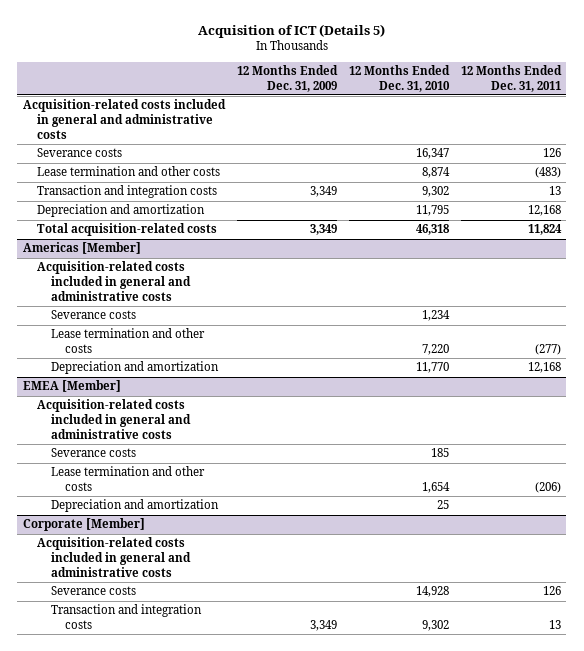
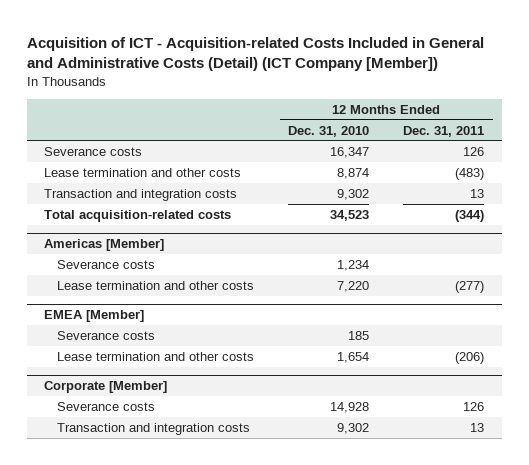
- Acquisition of ICT (Details 5)
+ Acquisition of ICT - Acquisition-related Costs Included in General and Administrative Costs (Detail) (ICT Company [Member])
- | 12 Months Ended Dec. 31, 2009 | 12 Months Ended Dec. 31, 2010 | 12 Months Ended Dec. 31, 2011
+ | 12 Months Ended Dec. 31, 2010 | 12 Months Ended Dec. 31, 2011
- Acquisition-related costs included in general and administrative costs
- Depreciation and amortization | | 11,795 | 12,168
- Total acquisition-related costs | 3,349 | 46,318 | 11,824
+ Total acquisition-related costs | 34,523 | (344)
@ Americas [Member]
- Acquisition-related costs included in general and administrative costs
- Depreciation and amortization | | 11,770 | 12,168
@ EMEA [Member]
- Acquisition-related costs included in general and administrative costs
- Depreciation and amortization | | 25 |
@ Corporate [Member]
- Acquisition-related costs included in general and administrative costs

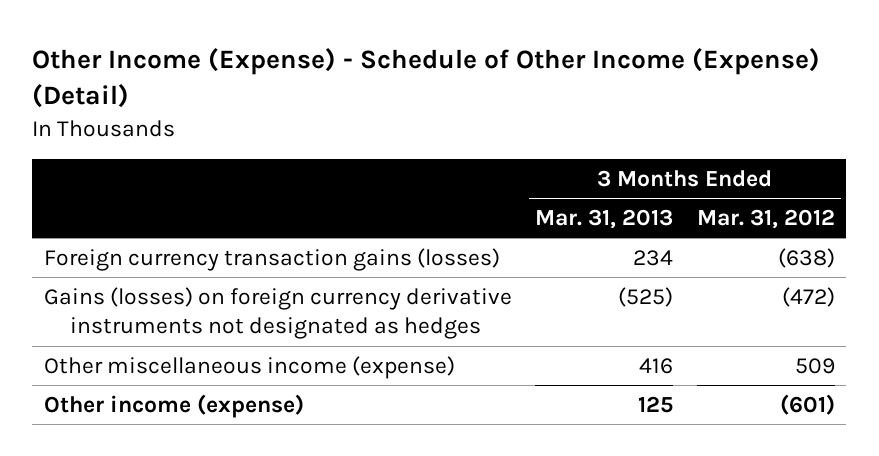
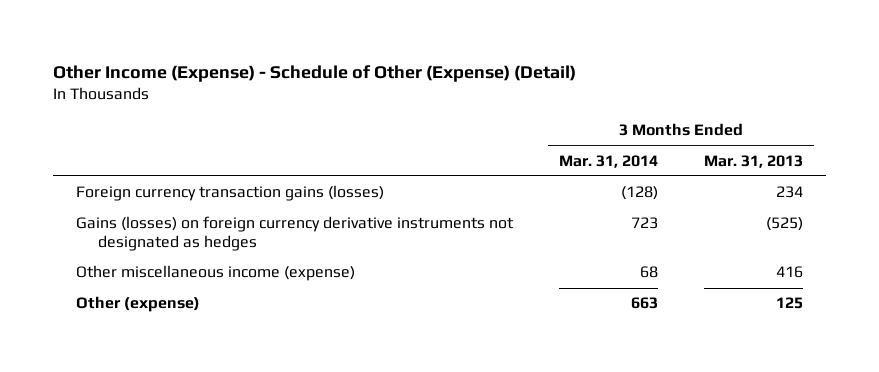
- Other Income (Expense) - Schedule of Other Income (Expense) (Detail)
+ Other Income (Expense) - Schedule of Other (Expense) (Detail)
- | 3 Months Ended Mar. 31, 2013 | 3 Months Ended Mar. 31, 2012
+ | 3 Months Ended Mar. 31, 2014 | 3 Months Ended Mar. 31, 2013
- Other income (expense) | 125 | (601)
+ Other (expense) | 663 | 125

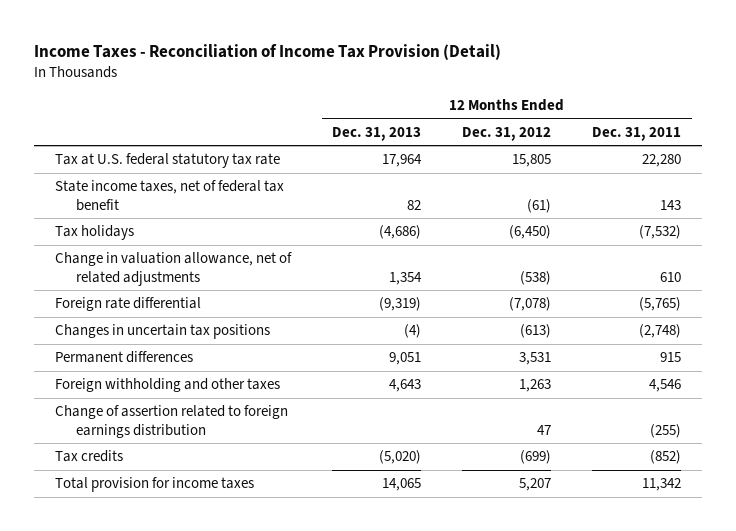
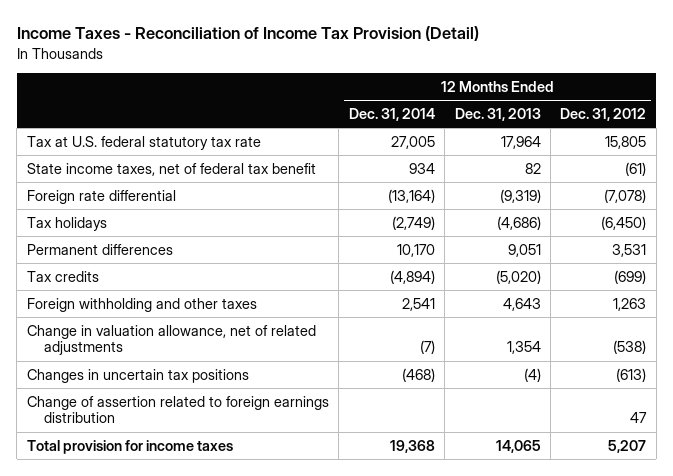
- | 12 Months Ended Dec. 31, 2013 | 12 Months Ended Dec. 31, 2012 | 12 Months Ended Dec. 31, 2011
+ | 12 Months Ended Dec. 31, 2014 | 12 Months Ended Dec. 31, 2013 | 12 Months Ended Dec. 31, 2012
moved down: Tax holidays | (2,749) | (4,686) | (6,450)
moved up: Tax credits | (4,894) | (5,020) | (699)
moved down: Change in valuation allowance, net of related adjustments | (7) | 1,354 | (538)
moved down: Changes in uncertain tax positions | (468) | (4) | (613)

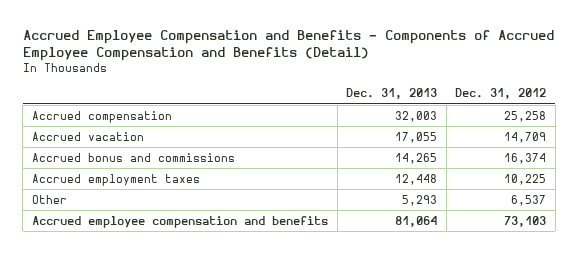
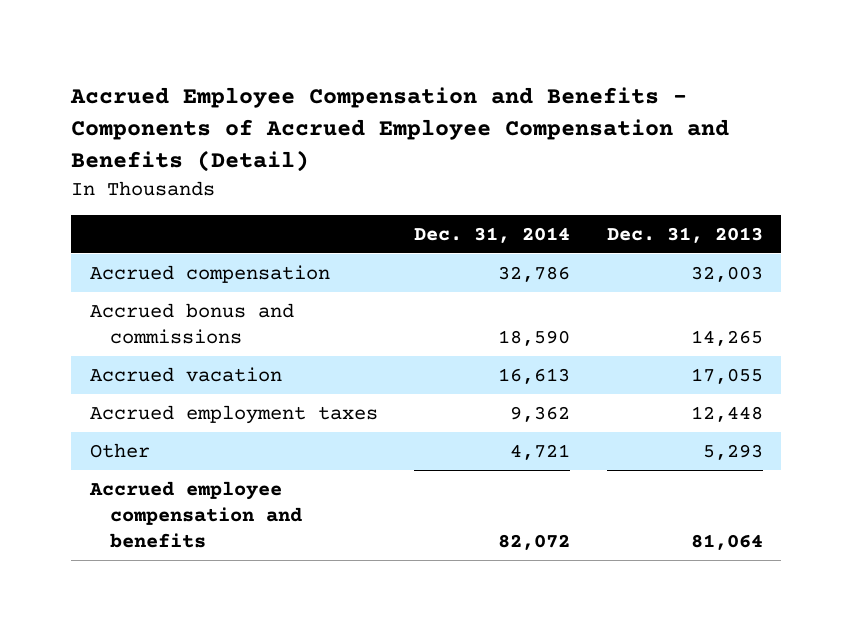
- | Dec. 31, 2013 | Dec. 31, 2012
+ | Dec. 31, 2014 | Dec. 31, 2013
moved down: Accrued vacation | 16,613 | 17,055

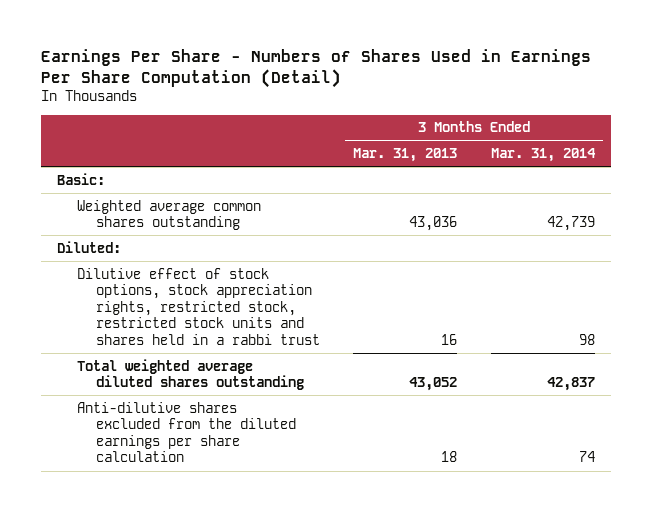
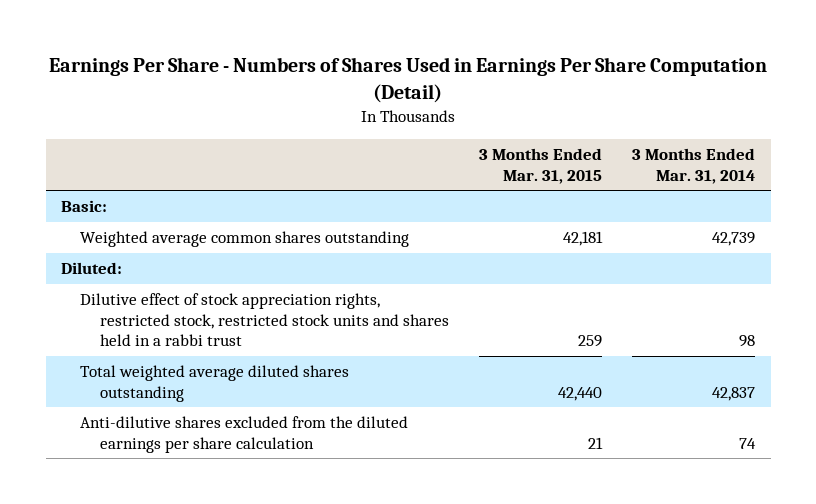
- | 3 Months Ended Mar. 31, 2013 | 3 Months Ended Mar. 31, 2014
+ | 3 Months Ended Mar. 31, 2015 | 3 Months Ended Mar. 31, 2014
- Dilutive effect of stock options, stock appreciation rights, restricted stock, restricted stock units and shares held in a rabbi trust | 16 | 98
+ Dilutive effect of stock appreciation rights, restricted stock, restricted stock units and shares held in a rabbi trust | 259 | 98

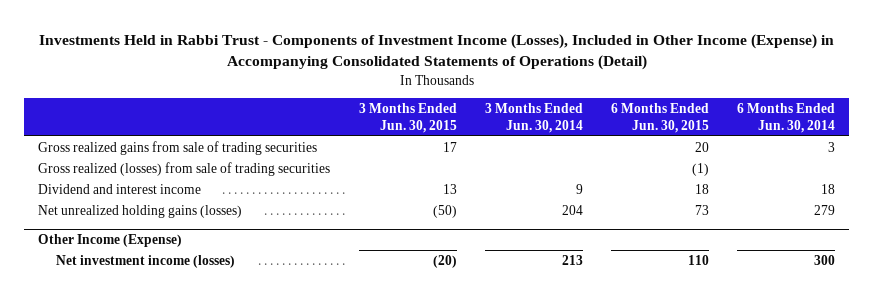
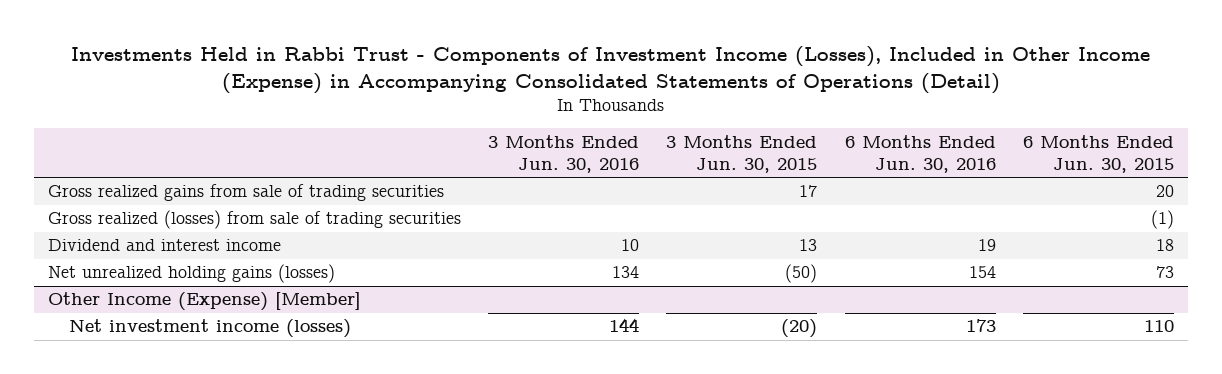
- | 3 Months Ended Jun. 30, 2015 | 3 Months Ended Jun. 30, 2014 | 6 Months Ended Jun. 30, 2015 | 6 Months Ended Jun. 30, 2014
+ | 3 Months Ended Jun. 30, 2016 | 3 Months Ended Jun. 30, 2015 | 6 Months Ended Jun. 30, 2016 | 6 Months Ended Jun. 30, 2015
- Other Income (Expense)
+ Other Income (Expense) [Member]

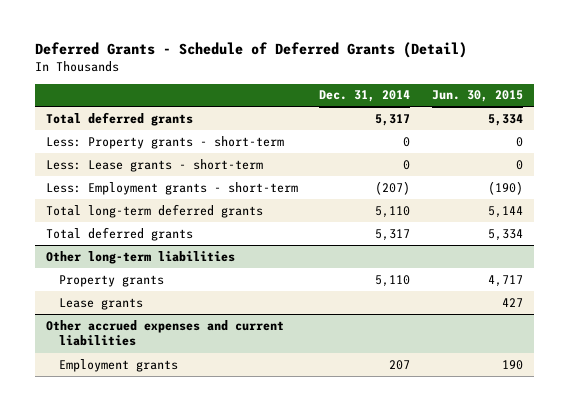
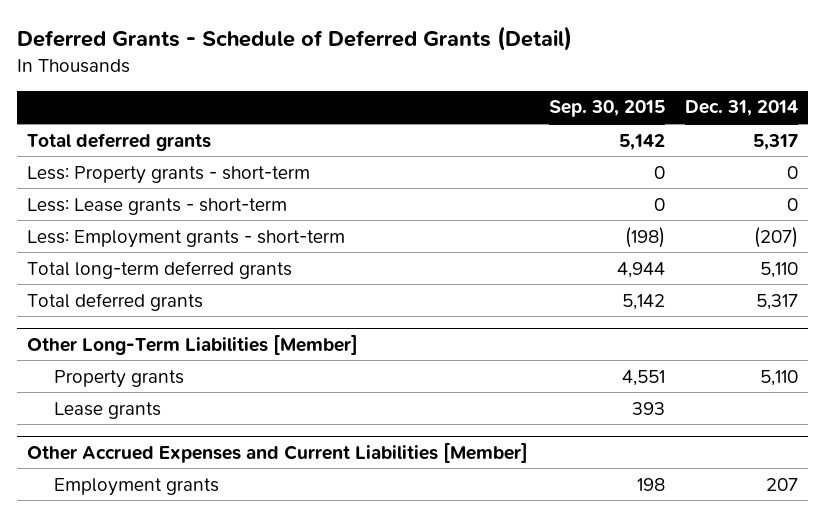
- | Dec. 31, 2014 | Jun. 30, 2015
+ | Sep. 30, 2015 | Dec. 31, 2014
- Other long-term liabilities
+ Other Long-Term Liabilities [Member]
- Other accrued expenses and current liabilities
+ Other Accrued Expenses and Current Liabilities [Member]

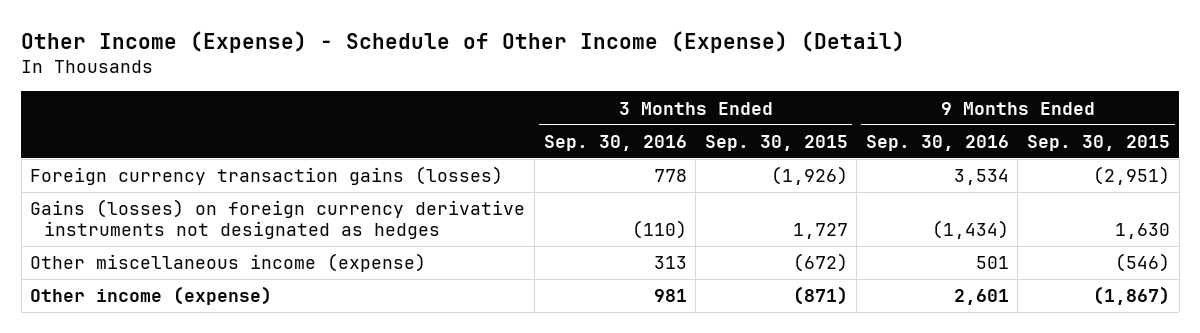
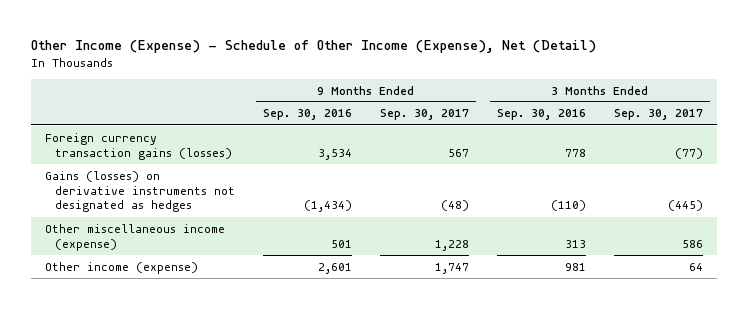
- Other Income (Expense) - Schedule of Other Income (Expense) (Detail)
+ Other Income (Expense) - Schedule of Other Income (Expense), Net (Detail)
- | 3 Months Ended Sep. 30, 2016 | 3 Months Ended Sep. 30, 2015 | 9 Months Ended Sep. 30, 2016 | 9 Months Ended Sep. 30, 2015
+ | 9 Months Ended Sep. 30, 2016 | 9 Months Ended Sep. 30, 2017 | 3 Months Ended Sep. 30, 2016 | 3 Months Ended Sep. 30, 2017
- Gains (losses) on foreign currency derivative instruments not designated as hedges | (110) | 1,727 | (1,434) | 1,630
+ Gains (losses) on derivative instruments not designated as hedges | (1,434) | (48) | (110) | (445)

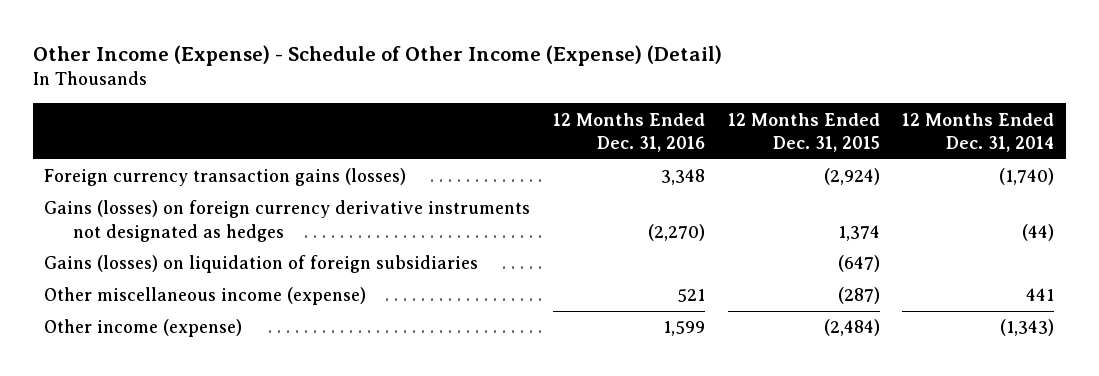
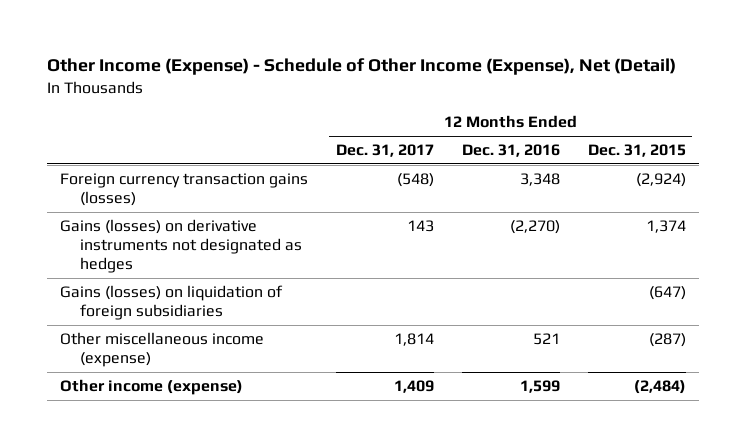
- Other Income (Expense) - Schedule of Other Income (Expense) (Detail)
+ Other Income (Expense) - Schedule of Other Income (Expense), Net (Detail)
- | 12 Months Ended Dec. 31, 2016 | 12 Months Ended Dec. 31, 2015 | 12 Months Ended Dec. 31, 2014
+ | 12 Months Ended Dec. 31, 2017 | 12 Months Ended Dec. 31, 2016 | 12 Months Ended Dec. 31, 2015
- Gains (losses) on foreign currency derivative instruments not designated as hedges | (2,270) | 1,374 | (44)
+ Gains (losses) on derivative instruments not designated as hedges | 143 | (2,270) | 1,374

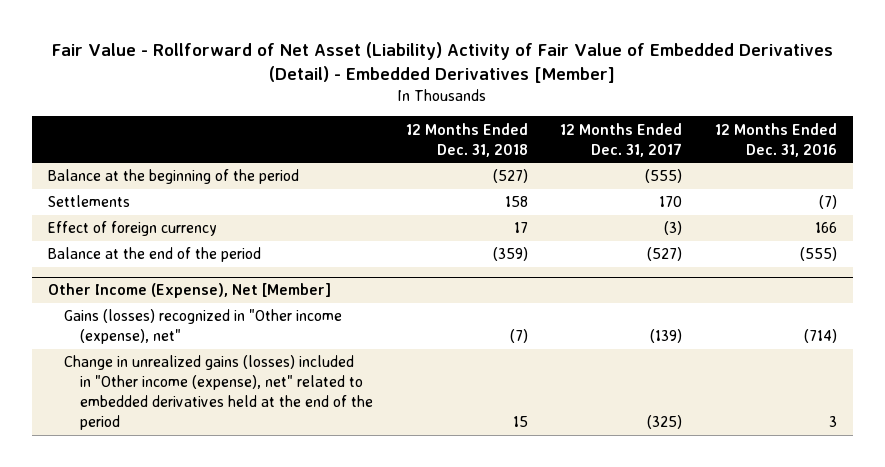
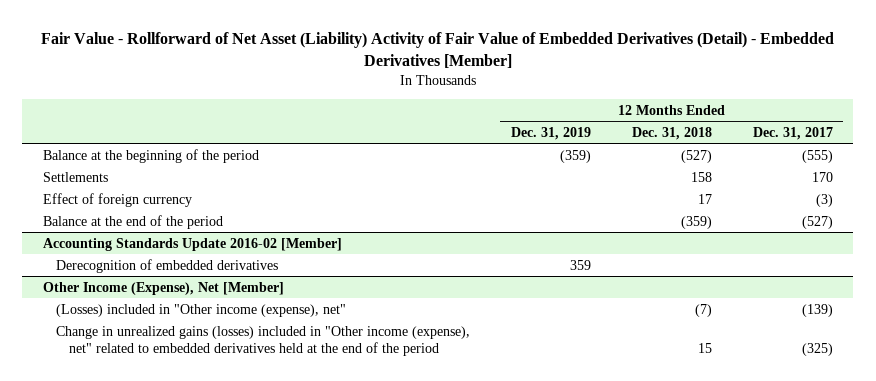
- | 12 Months Ended Dec. 31, 2018 | 12 Months Ended Dec. 31, 2017 | 12 Months Ended Dec. 31, 2016
+ | 12 Months Ended Dec. 31, 2019 | 12 Months Ended Dec. 31, 2018 | 12 Months Ended Dec. 31, 2017
+ Accounting Standards Update 2016-02 [Member]
+ Derecognition of embedded derivatives | 359 | |
@ Other Income (Expense), Net [Member]
- Gains (losses) recognized in "Other income (expense), net" | (7) | (139) | (714)
+ (Losses) included in "Other income (expense), net" | | (7) | (139)

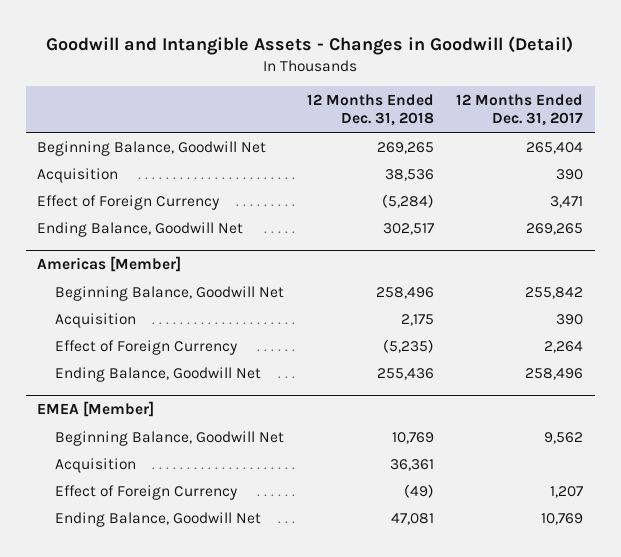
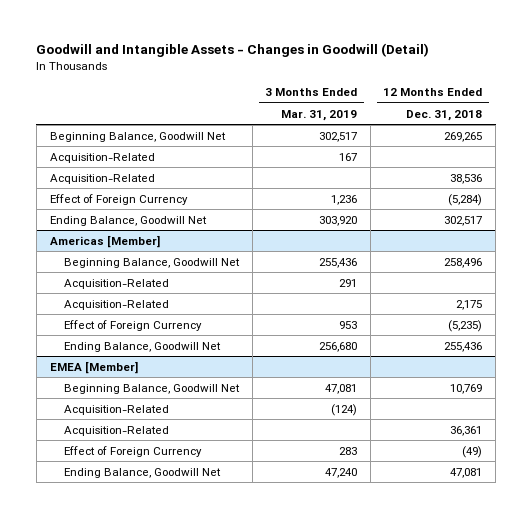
- | 12 Months Ended Dec. 31, 2018 | 12 Months Ended Dec. 31, 2017
+ | 3 Months Ended Mar. 31, 2019 | 12 Months Ended Dec. 31, 2018
- Acquisition | 38,536 | 390
+ Acquisition-Related | 167 |
+ Acquisition-Related | | 38,536
@ Americas [Member]
- Acquisition | 2,175 | 390
+ Acquisition-Related | 291 |
+ Acquisition-Related | | 2,175
@ EMEA [Member]
- Acquisition | 36,361 |
+ Acquisition-Related | (124) |
+ Acquisition-Related | | 36,361

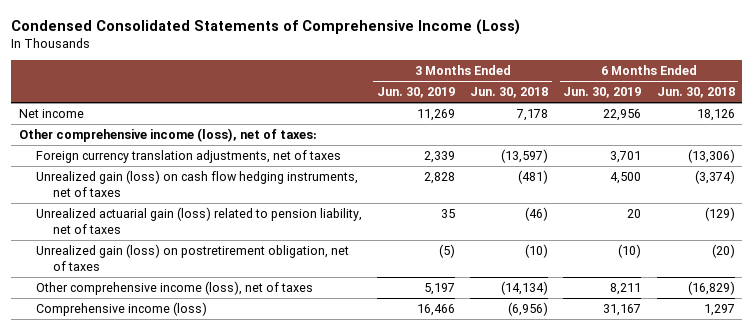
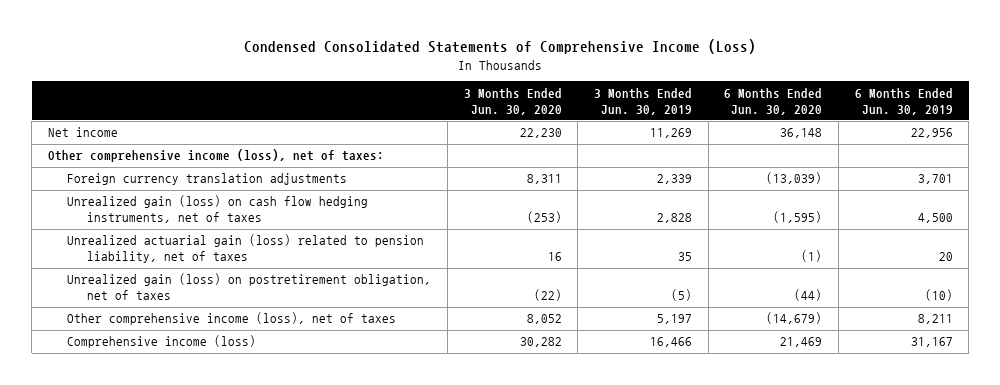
- | 3 Months Ended Jun. 30, 2019 | 3 Months Ended Jun. 30, 2018 | 6 Months Ended Jun. 30, 2019 | 6 Months Ended Jun. 30, 2018
+ | 3 Months Ended Jun. 30, 2020 | 3 Months Ended Jun. 30, 2019 | 6 Months Ended Jun. 30, 2020 | 6 Months Ended Jun. 30, 2019
- Foreign currency translation adjustments, net of taxes | 2,339 | (13,597) | 3,701 | (13,306)
+ Foreign currency translation adjustments | 8,311 | 2,339 | (13,039) | 3,701

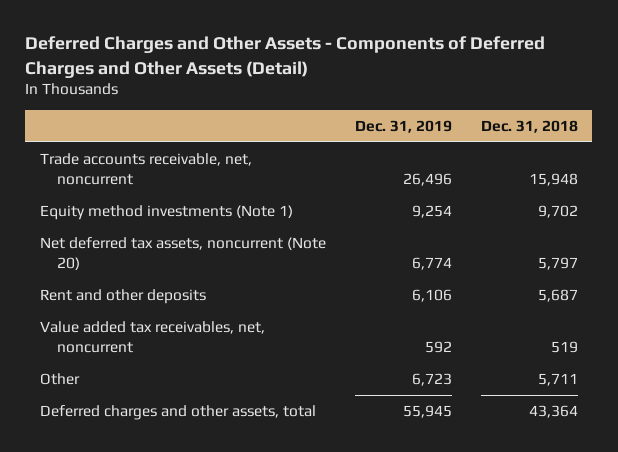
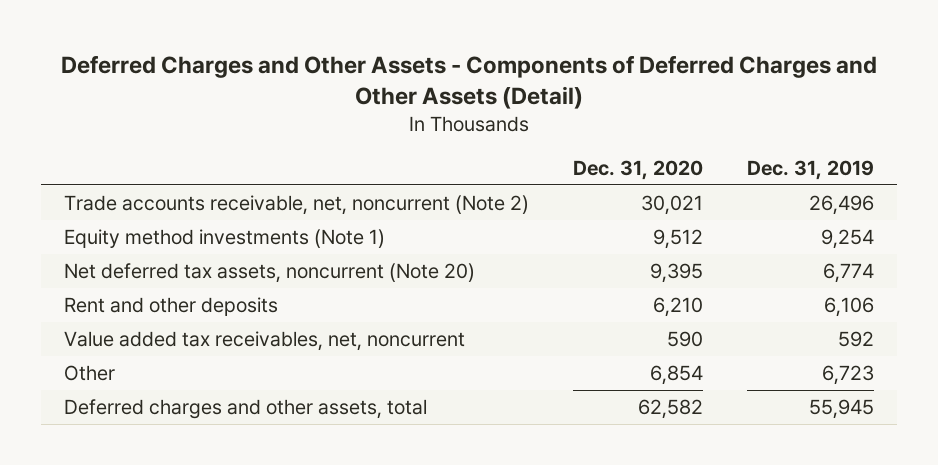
- | Dec. 31, 2019 | Dec. 31, 2018
+ | Dec. 31, 2020 | Dec. 31, 2019
- Trade accounts receivable, net, noncurrent | 26,496 | 15,948
+ Trade accounts receivable, net, noncurrent (Note 2) | 30,021 | 26,496

